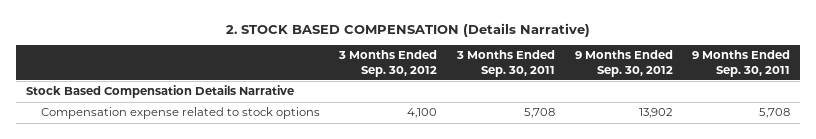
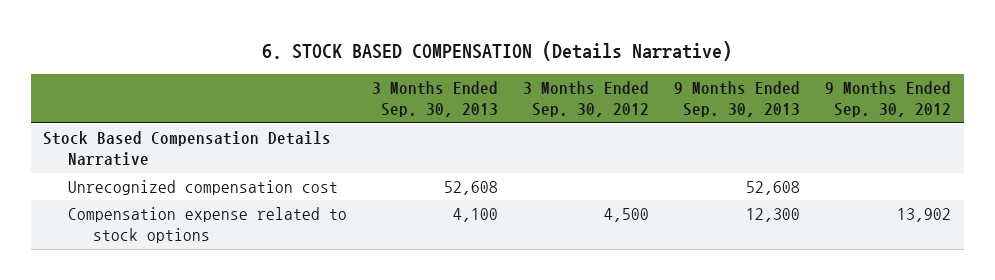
- 2. STOCK BASED COMPENSATION (Details Narrative)
+ 6. STOCK BASED COMPENSATION (Details Narrative)
- | 3 Months Ended Sep. 30, 2012 | 3 Months Ended Sep. 30, 2011 | 9 Months Ended Sep. 30, 2012 | 9 Months Ended Sep. 30, 2011
+ | 3 Months Ended Sep. 30, 2013 | 3 Months Ended Sep. 30, 2012 | 9 Months Ended Sep. 30, 2013 | 9 Months Ended Sep. 30, 2012
- Compensation expense related to stock options | 4,100 | 5,708 | 13,902 | 5,708
+ Unrecognized compensation cost | 52,608 | | 52,608 |
+ Compensation expense related to stock options | 4,100 | 4,500 | 12,300 | 13,902

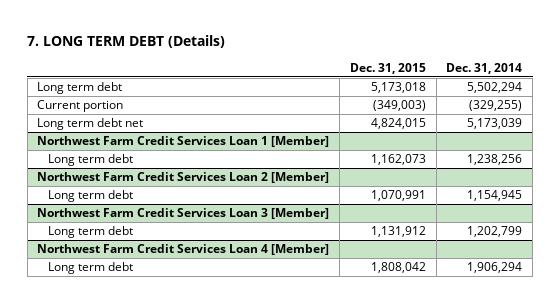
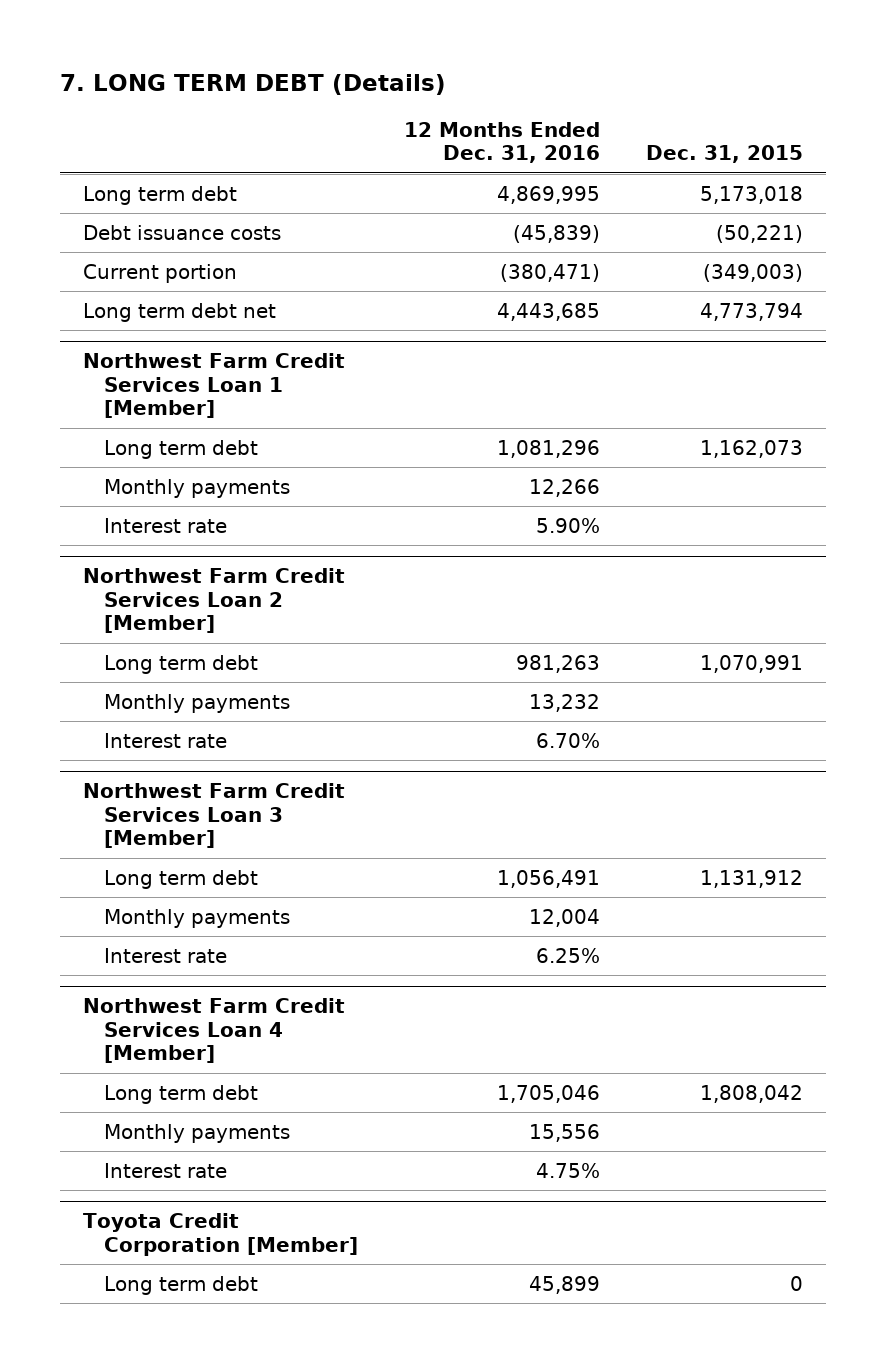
- | Dec. 31, 2015 | Dec. 31, 2014
+ | 12 Months Ended Dec. 31, 2016 | Dec. 31, 2015
+ Debt issuance costs | (45,839) | (50,221)
- Long term debt net | 4,824,015 | 5,173,039
+ Long term debt net | 4,443,685 | 4,773,794
@ Northwest Farm Credit Services Loan 1 [Member]
+ Monthly payments | 12,266 |
+ Interest rate | 5.90% |
@ Northwest Farm Credit Services Loan 2 [Member]
+ Monthly payments | 13,232 |
+ Interest rate | 6.70% |
@ Northwest Farm Credit Services Loan 3 [Member]
+ Monthly payments | 12,004 |
+ Interest rate | 6.25% |
@ Northwest Farm Credit Services Loan 4 [Member]
+ Monthly payments | 15,556 |
+ Interest rate | 4.75% |
+ Toyota Credit Corporation [Member]
+ Long term debt | 45,899 | 0

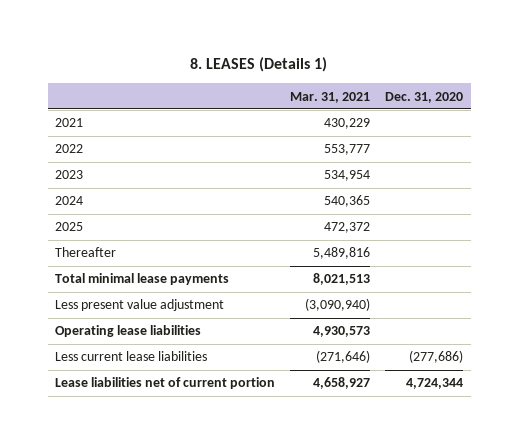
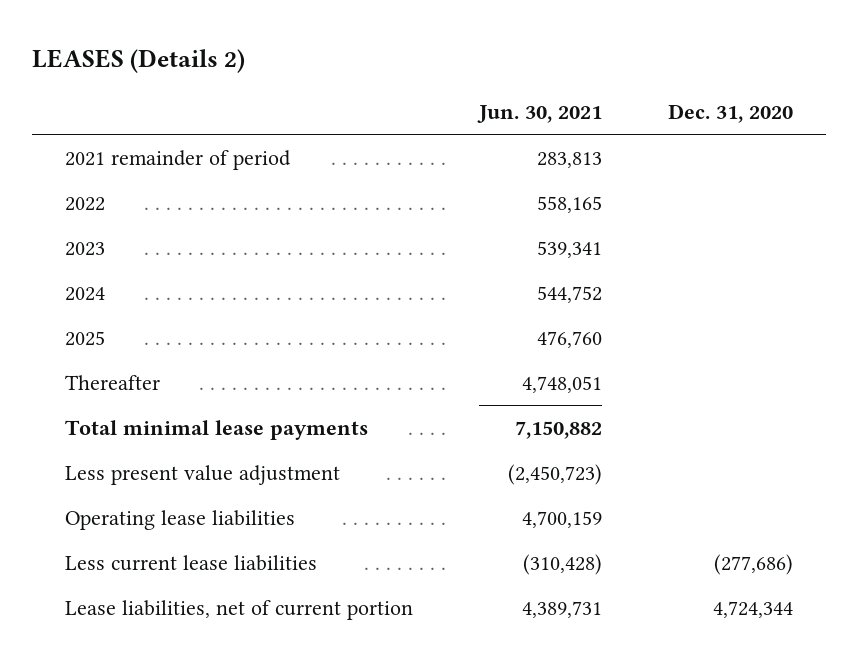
- 8. LEASES (Details 1)
+ LEASES (Details 2)
- | Mar. 31, 2021 | Dec. 31, 2020
+ | Jun. 30, 2021 | Dec. 31, 2020
- 2021 | 430,229 |
+ 2021 remainder of period | 283,813 |
- Lease liabilities net of current portion | 4,658,927 | 4,724,344
+ Lease liabilities, net of current portion | 4,389,731 | 4,724,344

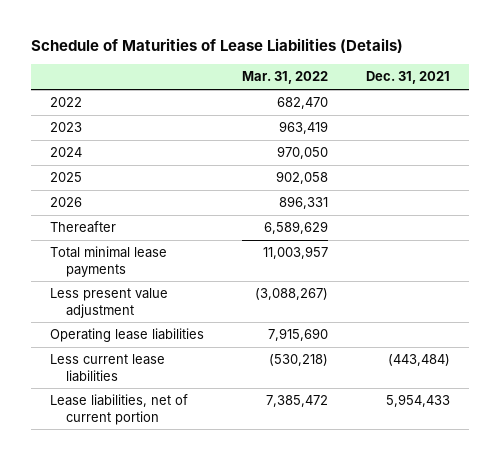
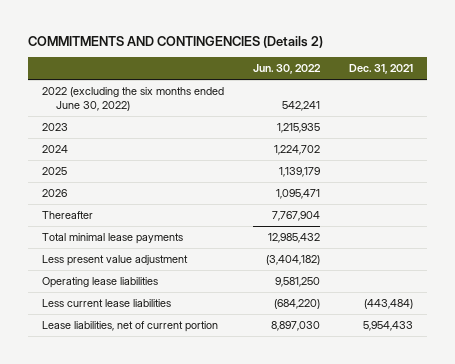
- Schedule of Maturities of Lease Liabilities (Details)
+ COMMITMENTS AND CONTINGENCIES (Details 2)
- | Mar. 31, 2022 | Dec. 31, 2021
+ | Jun. 30, 2022 | Dec. 31, 2021
- 2022 | 682,470 |
+ 2022 (excluding the six months ended June 30, 2022) | 542,241 |

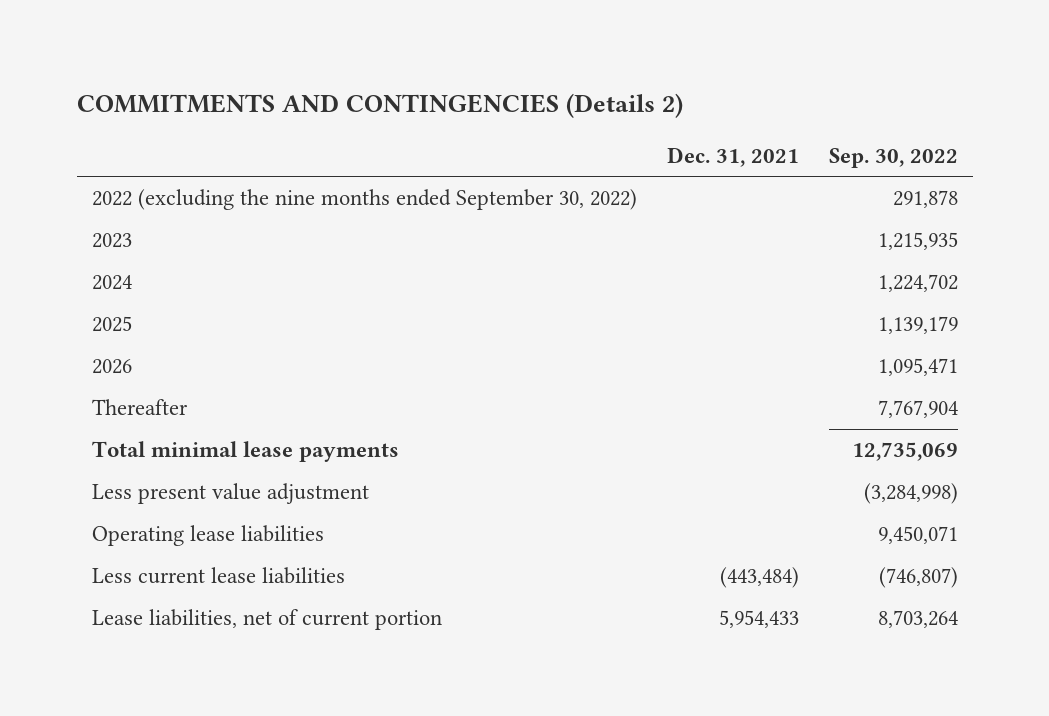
- | Jun. 30, 2022 | Dec. 31, 2021
+ | Dec. 31, 2021 | Sep. 30, 2022
- 2022 (excluding the six months ended June 30, 2022) | 542,241 |
+ 2022 (excluding the nine months ended September 30, 2022) | | 291,878

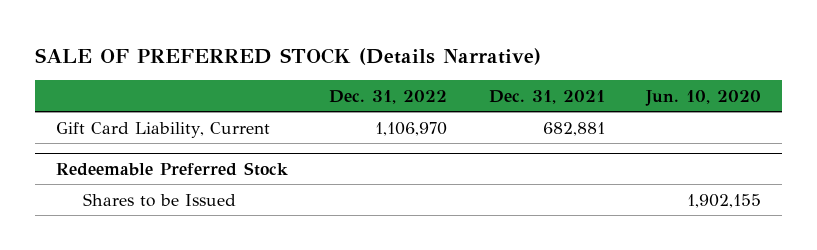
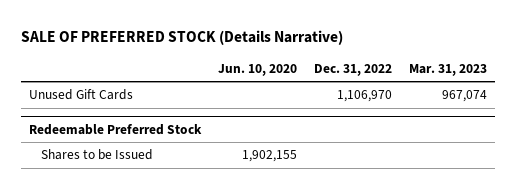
- | Dec. 31, 2022 | Dec. 31, 2021 | Jun. 10, 2020
+ | Jun. 10, 2020 | Dec. 31, 2022 | Mar. 31, 2023
- Gift Card Liability, Current | 1,106,970 | 682,881 |
+ Unused Gift Cards | | 1,106,970 | 967,074

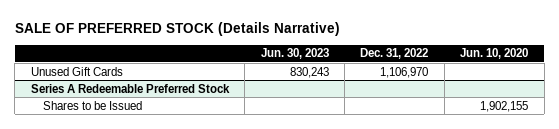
- | Jun. 10, 2020 | Dec. 31, 2022 | Mar. 31, 2023
+ | Jun. 30, 2023 | Dec. 31, 2022 | Jun. 10, 2020
- Redeemable Preferred Stock
+ Series A Redeemable Preferred Stock

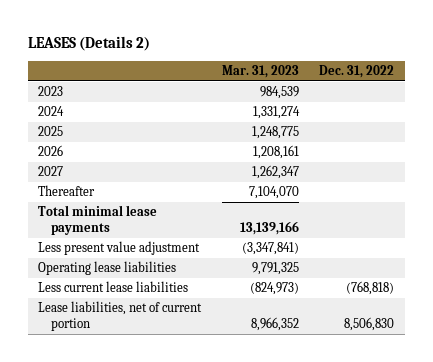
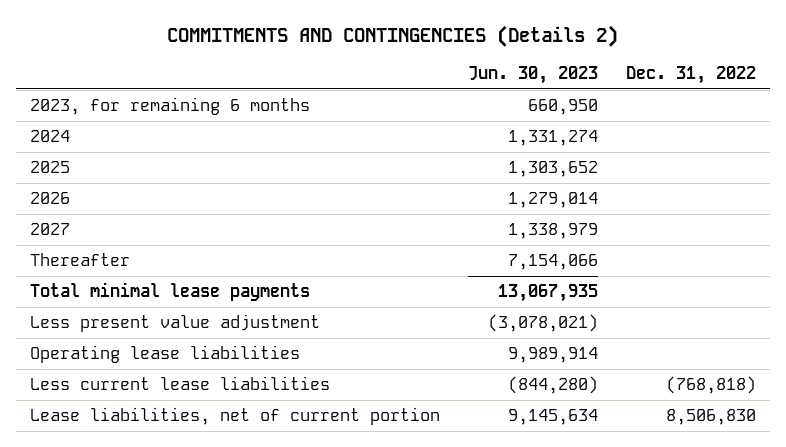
- LEASES (Details 2)
+ COMMITMENTS AND CONTINGENCIES (Details 2)
- | Mar. 31, 2023 | Dec. 31, 2022
+ | Jun. 30, 2023 | Dec. 31, 2022
- 2023 | 984,539 |
+ 2023, for remaining 6 months | 660,950 |

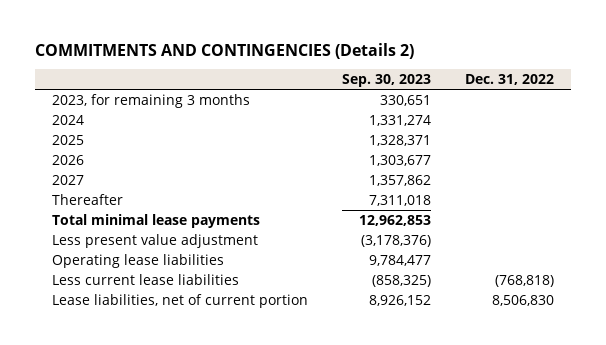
- | Jun. 30, 2023 | Dec. 31, 2022
+ | Sep. 30, 2023 | Dec. 31, 2022
- 2023, for remaining 6 months | 660,950 |
+ 2023, for remaining 3 months | 330,651 |

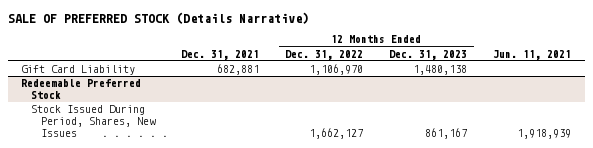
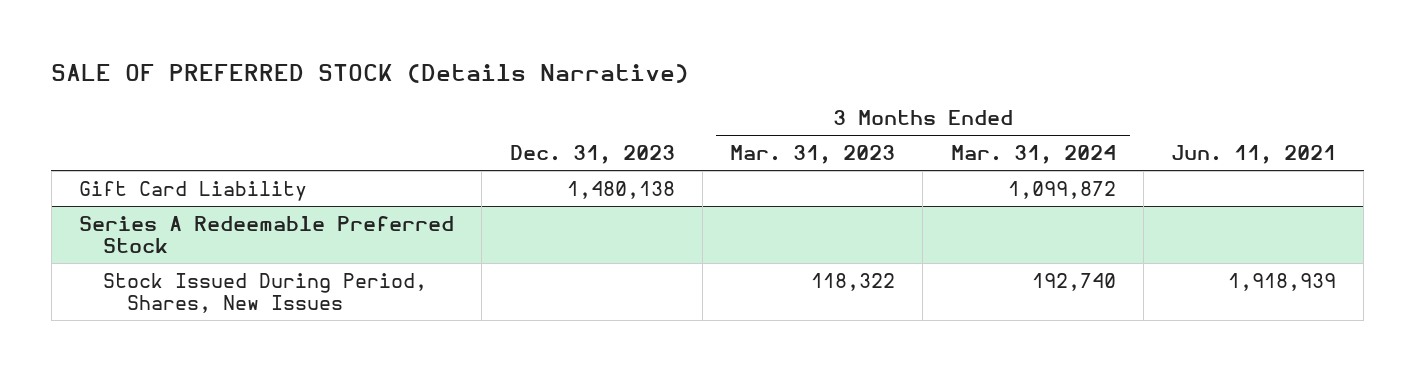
- | Dec. 31, 2021 | 12 Months Ended Dec. 31, 2022 | 12 Months Ended Dec. 31, 2023 | Jun. 11, 2021
+ | Dec. 31, 2023 | 3 Months Ended Mar. 31, 2023 | 3 Months Ended Mar. 31, 2024 | Jun. 11, 2021
- Redeemable Preferred Stock
+ Series A Redeemable Preferred Stock

